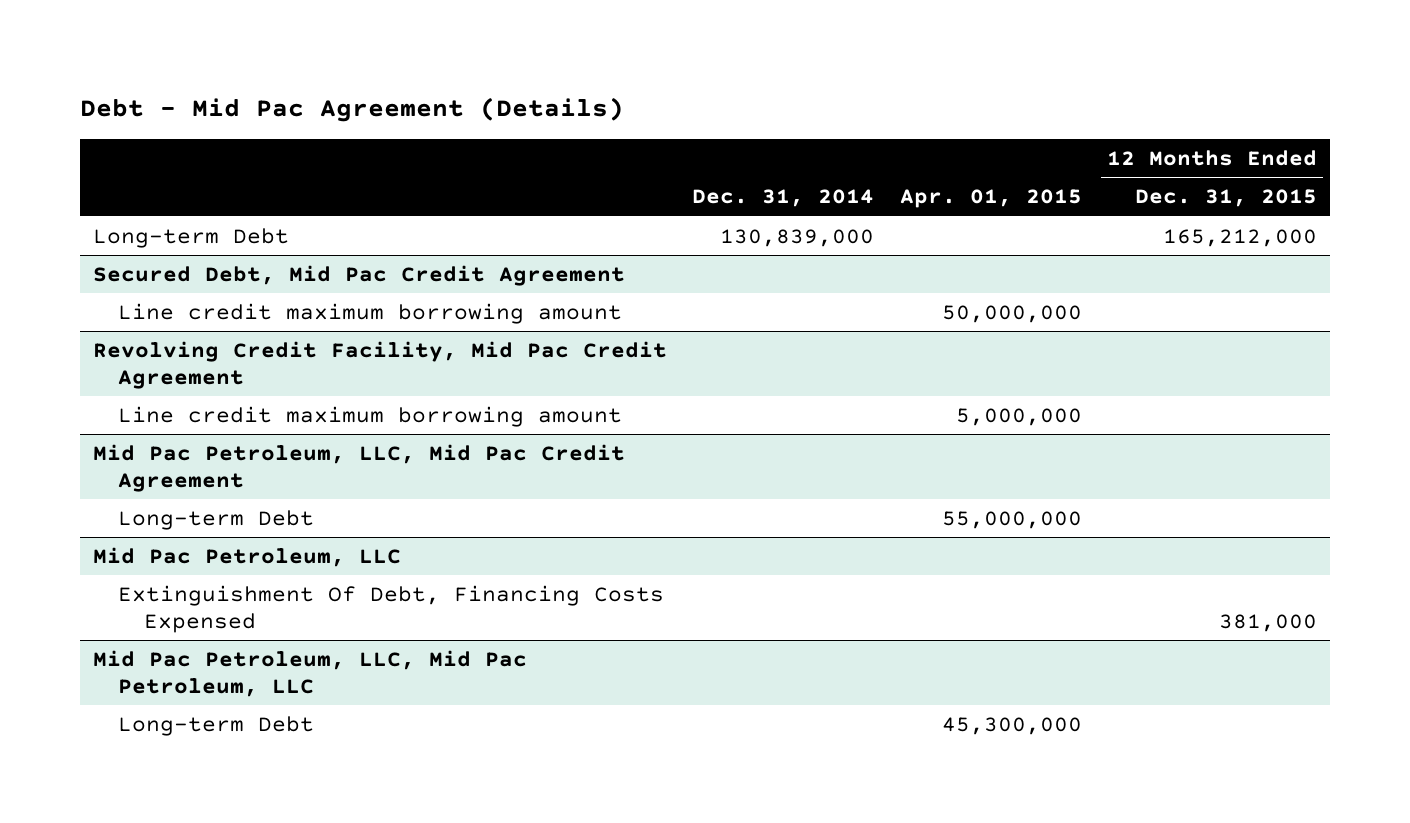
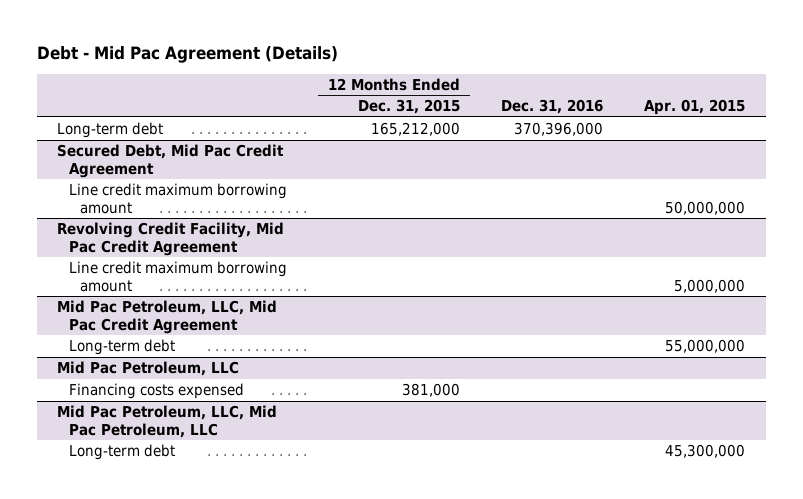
- | Dec. 31, 2014 | Apr. 01, 2015 | 12 Months Ended Dec. 31, 2015
+ | 12 Months Ended Dec. 31, 2015 | Dec. 31, 2016 | Apr. 01, 2015
- Long-term Debt | 130,839,000 | | 165,212,000
+ Long-term debt | 165,212,000 | 370,396,000 |
@ Mid Pac Petroleum, LLC, Mid Pac Credit Agreement
- Long-term Debt | | 55,000,000 |
+ Long-term debt | | | 55,000,000
@ Mid Pac Petroleum, LLC
- Extinguishment Of Debt, Financing Costs Expensed | | | 381,000
+ Financing costs expensed | 381,000 | |
@ Mid Pac Petroleum, LLC, Mid Pac Petroleum, LLC
- Long-term Debt | | 45,300,000 |
+ Long-term debt | | | 45,300,000

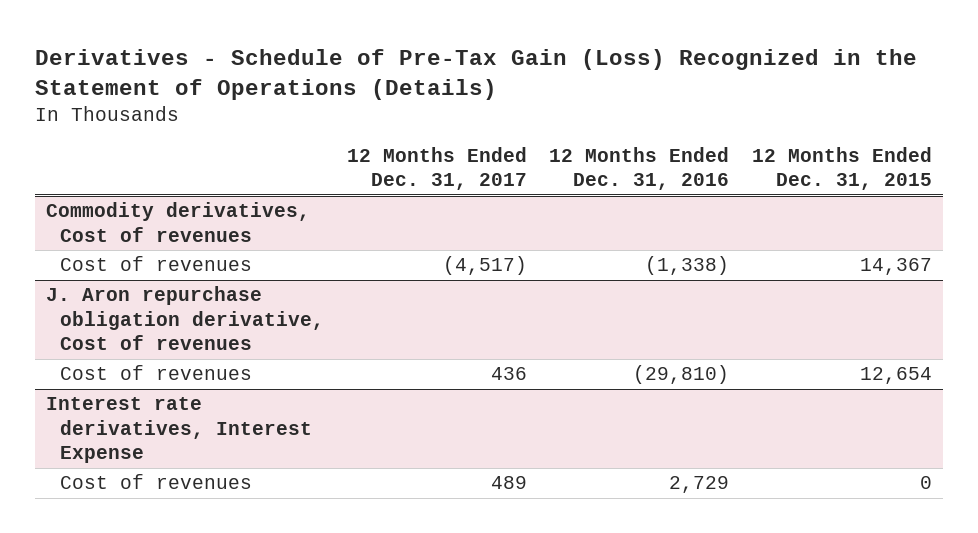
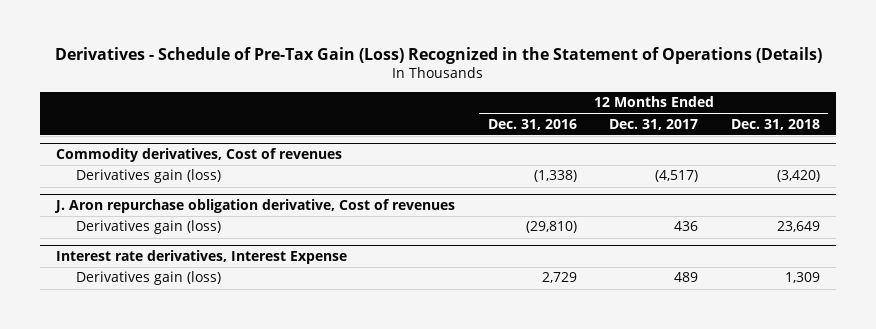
- | 12 Months Ended Dec. 31, 2017 | 12 Months Ended Dec. 31, 2016 | 12 Months Ended Dec. 31, 2015
+ | 12 Months Ended Dec. 31, 2016 | 12 Months Ended Dec. 31, 2017 | 12 Months Ended Dec. 31, 2018
@ Commodity derivatives, Cost of revenues
- Cost of revenues | (4,517) | (1,338) | 14,367
+ Derivatives gain (loss) | (1,338) | (4,517) | (3,420)
@ J. Aron repurchase obligation derivative, Cost of revenues
- Cost of revenues | 436 | (29,810) | 12,654
+ Derivatives gain (loss) | (29,810) | 436 | 23,649
@ Interest rate derivatives, Interest Expense
- Cost of revenues | 489 | 2,729 | 0
+ Derivatives gain (loss) | 2,729 | 489 | 1,309

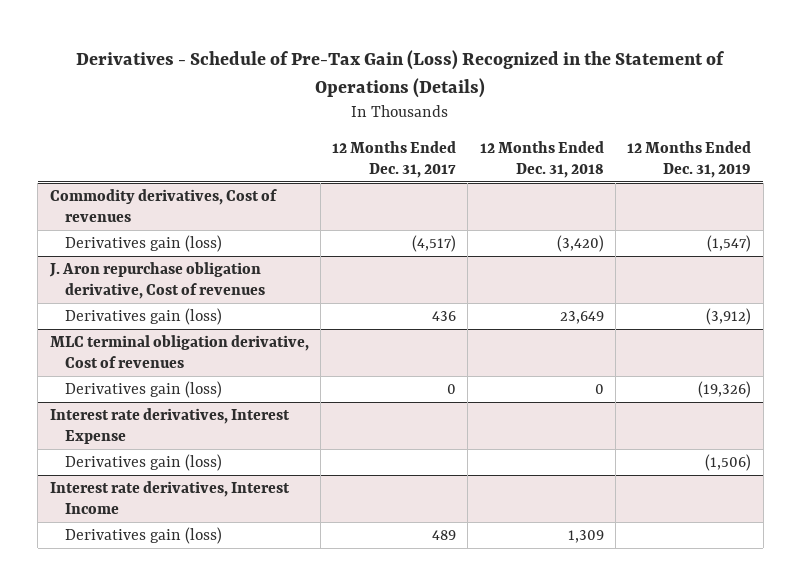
- | 12 Months Ended Dec. 31, 2016 | 12 Months Ended Dec. 31, 2017 | 12 Months Ended Dec. 31, 2018
+ | 12 Months Ended Dec. 31, 2017 | 12 Months Ended Dec. 31, 2018 | 12 Months Ended Dec. 31, 2019
+ MLC terminal obligation derivative, Cost of revenues
+ Derivatives gain (loss) | 0 | 0 | (19,326)
@ Interest rate derivatives, Interest Expense
+ Derivatives gain (loss) | | | (1,506)
+ Interest rate derivatives, Interest Income

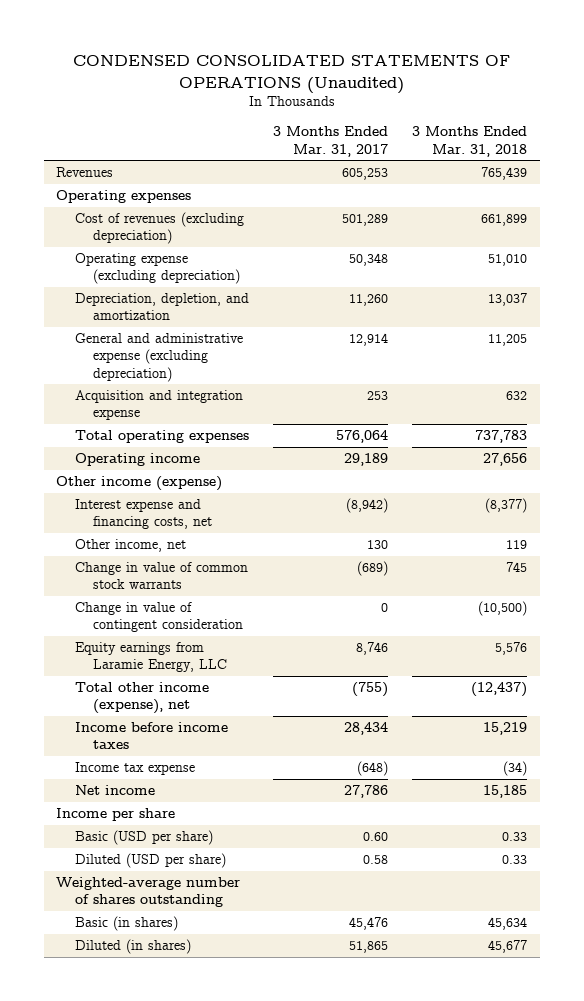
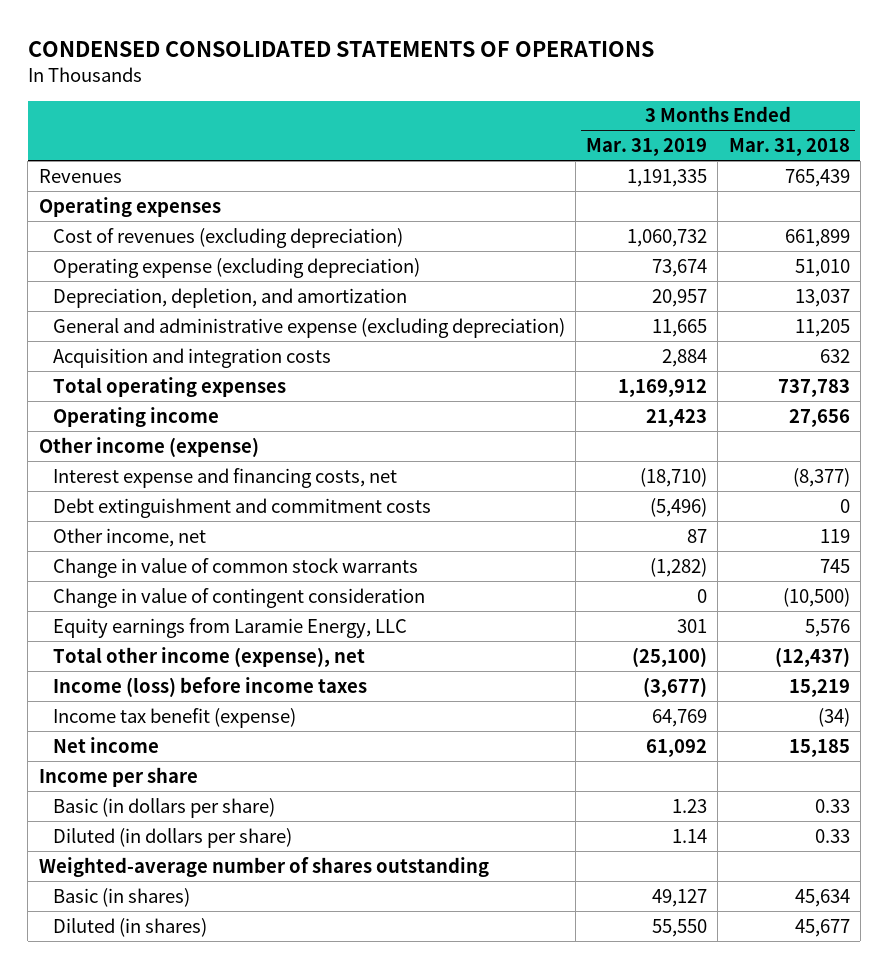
- CONDENSED CONSOLIDATED STATEMENTS OF OPERATIONS (Unaudited)
+ CONDENSED CONSOLIDATED STATEMENTS OF OPERATIONS
- | 3 Months Ended Mar. 31, 2017 | 3 Months Ended Mar. 31, 2018
+ | 3 Months Ended Mar. 31, 2019 | 3 Months Ended Mar. 31, 2018
- Acquisition and integration expense | 253 | 632
+ Acquisition and integration costs | 2,884 | 632
+ Debt extinguishment and commitment costs | (5,496) | 0
- Income before income taxes | 28,434 | 15,219
- Income tax expense | (648) | (34)
+ Income (loss) before income taxes | (3,677) | 15,219
+ Income tax benefit (expense) | 64,769 | (34)
- Basic (USD per share) | 0.60 | 0.33
- Diluted (USD per share) | 0.58 | 0.33
+ Basic (in dollars per share) | 1.23 | 0.33
+ Diluted (in dollars per share) | 1.14 | 0.33

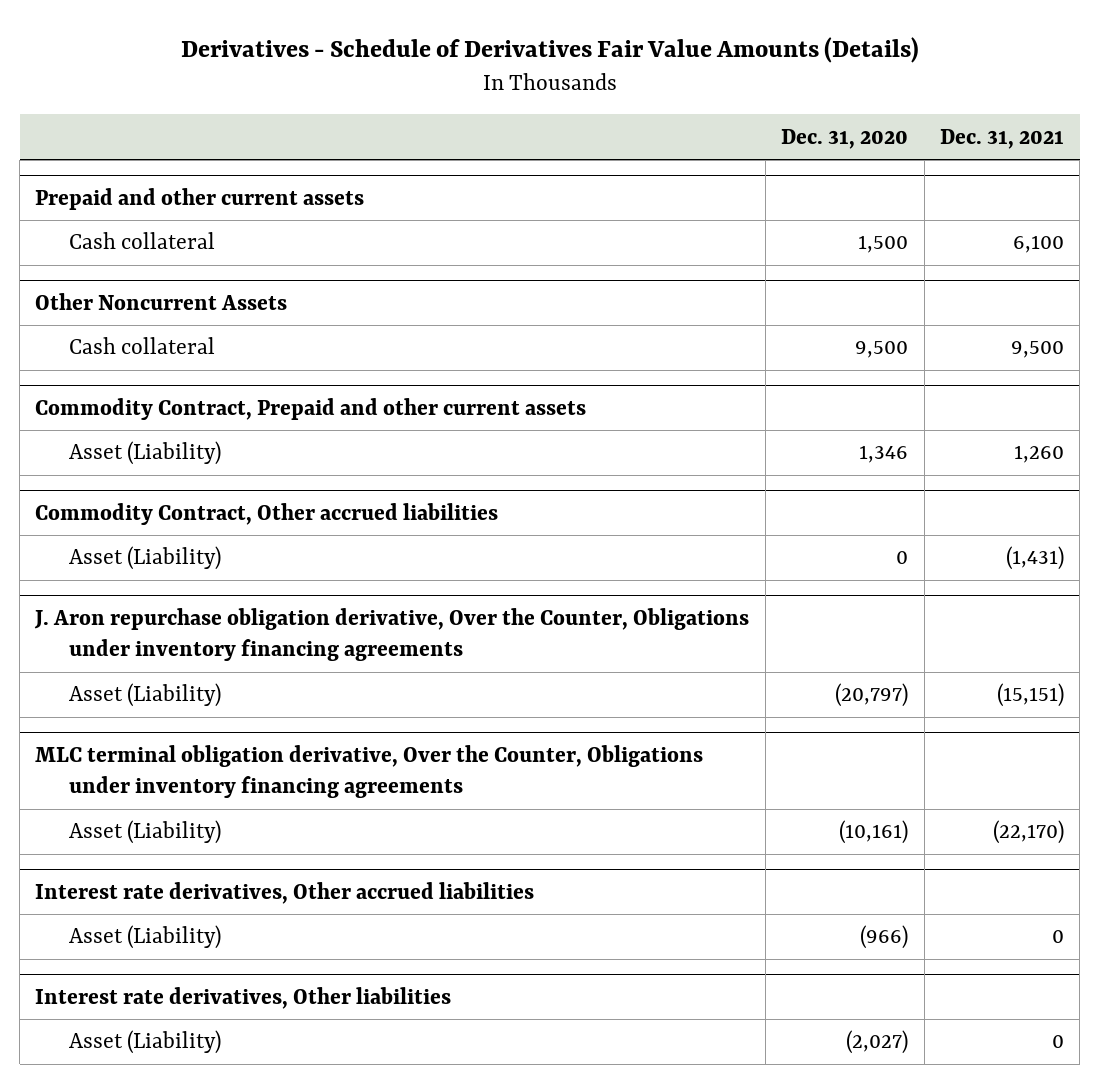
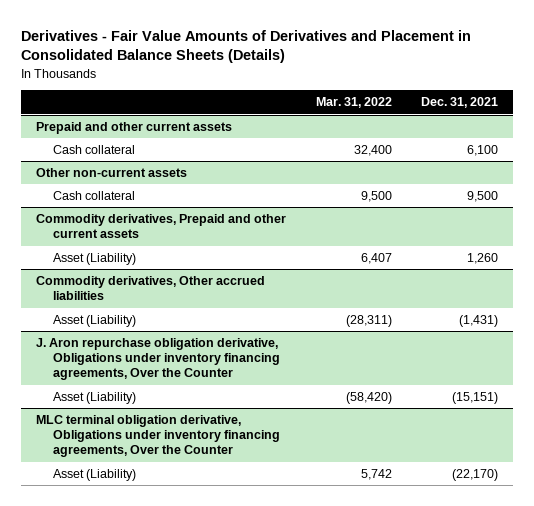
- Derivatives - Schedule of Derivatives Fair Value Amounts (Details)
+ Derivatives - Fair Value Amounts of Derivatives and Placement in Consolidated Balance Sheets (Details)
- | Dec. 31, 2020 | Dec. 31, 2021
+ | Mar. 31, 2022 | Dec. 31, 2021
- Other Noncurrent Assets
+ Other non-current assets
- Commodity Contract, Prepaid and other current assets
+ Commodity derivatives, Prepaid and other current assets
- Commodity Contract, Other accrued liabilities
+ Commodity derivatives, Other accrued liabilities
- J. Aron repurchase obligation derivative, Over the Counter, Obligations under inventory financing agreements
+ J. Aron repurchase obligation derivative, Obligations under inventory financing agreements, Over the Counter
- MLC terminal obligation derivative, Over the Counter, Obligations under inventory financing agreements
+ MLC terminal obligation derivative, Obligations under inventory financing agreements, Over the Counter
- Interest rate derivatives, Other accrued liabilities
- Asset (Liability) | (966) | 0
- Interest rate derivatives, Other liabilities
- Asset (Liability) | (2,027) | 0

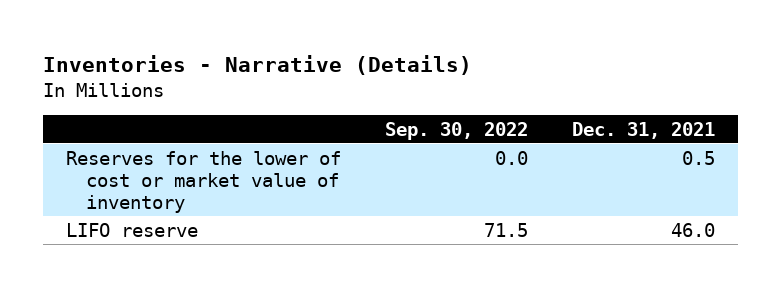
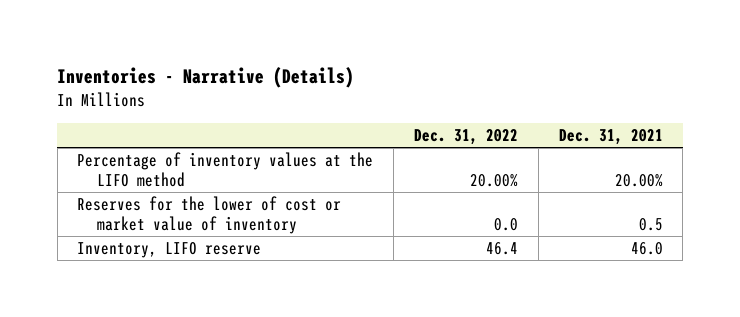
- | Sep. 30, 2022 | Dec. 31, 2021
+ | Dec. 31, 2022 | Dec. 31, 2021
+ Percentage of inventory values at the LIFO method | 20.00% | 20.00%
- LIFO reserve | 71.5 | 46.0
+ Inventory, LIFO reserve | 46.4 | 46.0

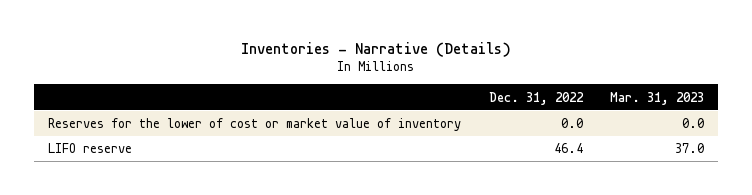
- | Dec. 31, 2022 | Dec. 31, 2021
+ | Dec. 31, 2022 | Mar. 31, 2023
- Percentage of inventory values at the LIFO method | 20.00% | 20.00%
- Inventory, LIFO reserve | 46.4 | 46.0
+ LIFO reserve | 46.4 | 37.0

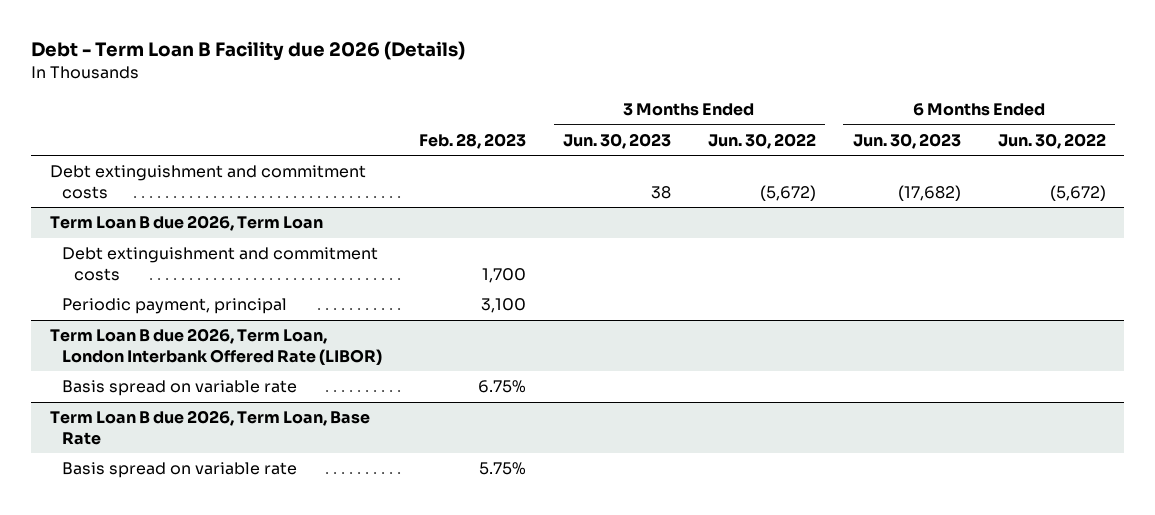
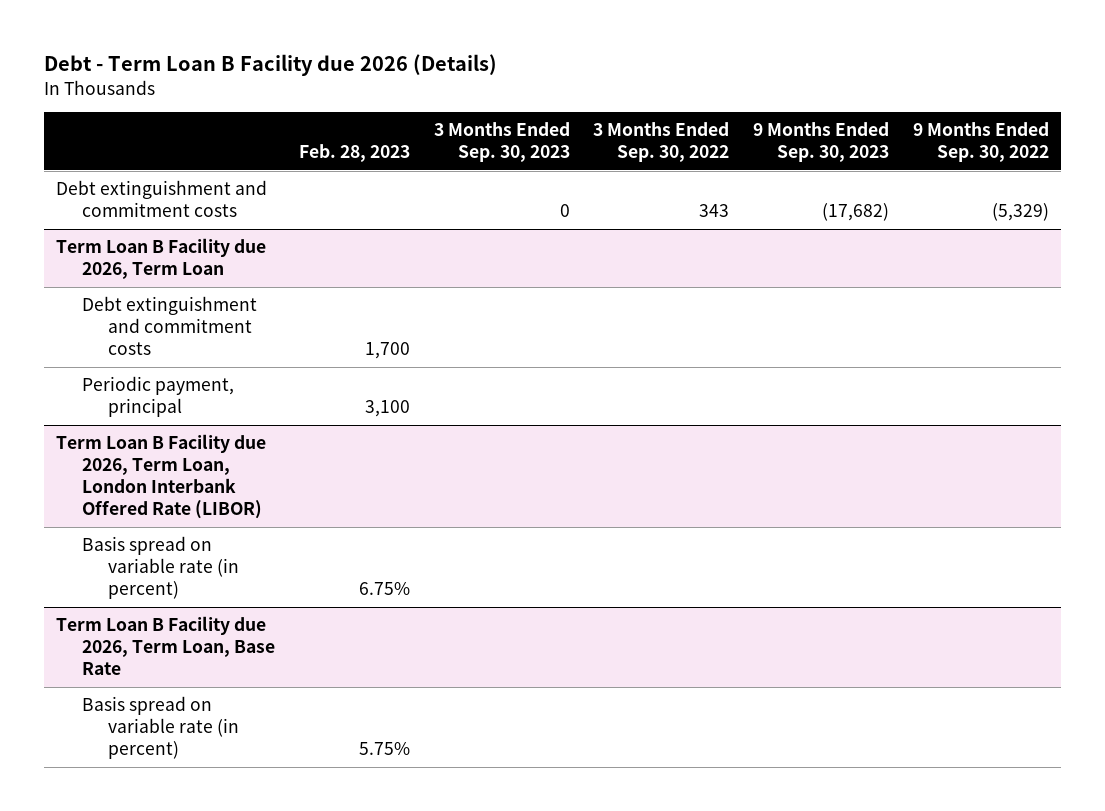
- | Feb. 28, 2023 | 3 Months Ended Jun. 30, 2023 | 3 Months Ended Jun. 30, 2022 | 6 Months Ended Jun. 30, 2023 | 6 Months Ended Jun. 30, 2022
+ | Feb. 28, 2023 | 3 Months Ended Sep. 30, 2023 | 3 Months Ended Sep. 30, 2022 | 9 Months Ended Sep. 30, 2023 | 9 Months Ended Sep. 30, 2022
- Term Loan B due 2026, Term Loan
+ Term Loan B Facility due 2026, Term Loan
- Term Loan B due 2026, Term Loan, London Interbank Offered Rate (LIBOR)
- Basis spread on variable rate | 6.75% | | | |
- Term Loan B due 2026, Term Loan, Base Rate
- Basis spread on variable rate | 5.75% | | | |
+ Term Loan B Facility due 2026, Term Loan, London Interbank Offered Rate (LIBOR)
+ Basis spread on variable rate (in percent) | 6.75% | | | |
+ Term Loan B Facility due 2026, Term Loan, Base Rate
+ Basis spread on variable rate (in percent) | 5.75% | | | |

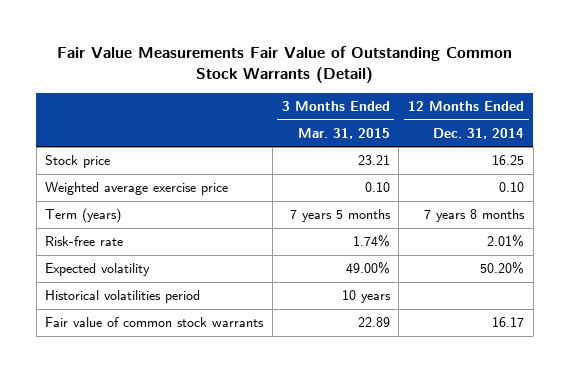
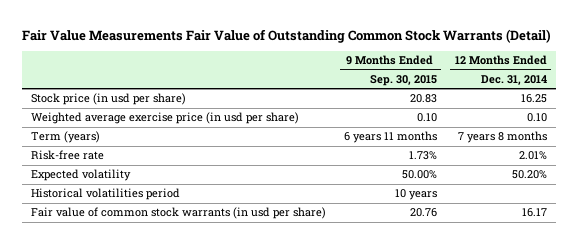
- | 3 Months Ended Mar. 31, 2015 | 12 Months Ended Dec. 31, 2014
+ | 9 Months Ended Sep. 30, 2015 | 12 Months Ended Dec. 31, 2014
- Stock price | 23.21 | 16.25
- Weighted average exercise price | 0.10 | 0.10
+ Stock price (in usd per share) | 20.83 | 16.25
+ Weighted average exercise price (in usd per share) | 0.10 | 0.10
- Fair value of common stock warrants | 22.89 | 16.17
+ Fair value of common stock warrants (in usd per share) | 20.76 | 16.17

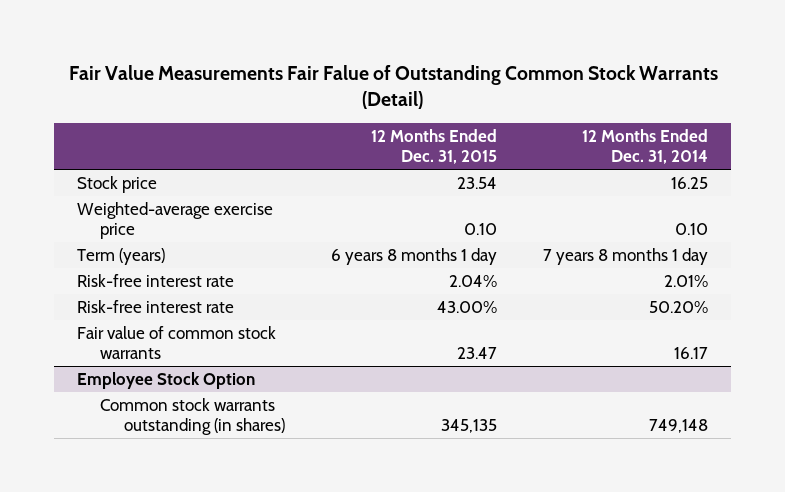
- Fair Value Measurements Fair Value of Outstanding Common Stock Warrants (Detail)
+ Fair Value Measurements Fair Falue of Outstanding Common Stock Warrants (Detail)
- | 9 Months Ended Sep. 30, 2015 | 12 Months Ended Dec. 31, 2014
+ | 12 Months Ended Dec. 31, 2015 | 12 Months Ended Dec. 31, 2014
- Stock price (in usd per share) | 20.83 | 16.25
- Weighted average exercise price (in usd per share) | 0.10 | 0.10
- Term (years) | 6 years 11 months | 7 years 8 months
- Risk-free rate | 1.73% | 2.01%
- Expected volatility | 50.00% | 50.20%
- Historical volatilities period | 10 years |
- Fair value of common stock warrants (in usd per share) | 20.76 | 16.17
+ Stock price | 23.54 | 16.25
+ Weighted-average exercise price | 0.10 | 0.10
+ Term (years) | 6 years 8 months 1 day | 7 years 8 months 1 day
+ Risk-free interest rate | 2.04% | 2.01%
+ Risk-free interest rate | 43.00% | 50.20%
+ Fair value of common stock warrants | 23.47 | 16.17
+ Employee Stock Option
+ Common stock warrants outstanding (in shares) | 345,135 | 749,148

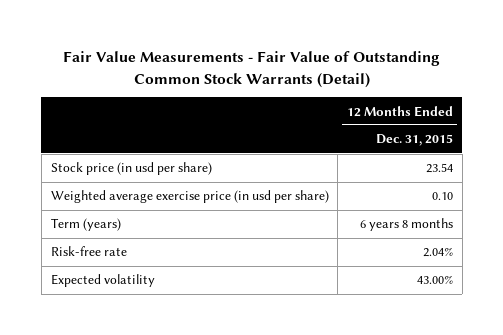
- Fair Value Measurements Fair Falue of Outstanding Common Stock Warrants (Detail)
+ Fair Value Measurements - Fair Value of Outstanding Common Stock Warrants (Detail)
- | 12 Months Ended Dec. 31, 2015 | 12 Months Ended Dec. 31, 2014
+ | 12 Months Ended Dec. 31, 2015
- Stock price | 23.54 | 16.25
- Weighted-average exercise price | 0.10 | 0.10
- Term (years) | 6 years 8 months 1 day | 7 years 8 months 1 day
- Risk-free interest rate | 2.04% | 2.01%
- Risk-free interest rate | 43.00% | 50.20%
- Fair value of common stock warrants | 23.47 | 16.17
- Employee Stock Option
- Common stock warrants outstanding (in shares) | 345,135 | 749,148
+ Stock price (in usd per share) | 23.54
+ Weighted average exercise price (in usd per share) | 0.10
+ Term (years) | 6 years 8 months
+ Risk-free rate | 2.04%
+ Expected volatility | 43.00%

